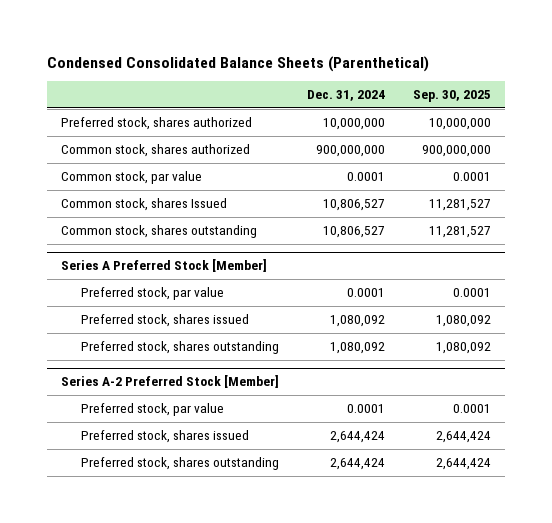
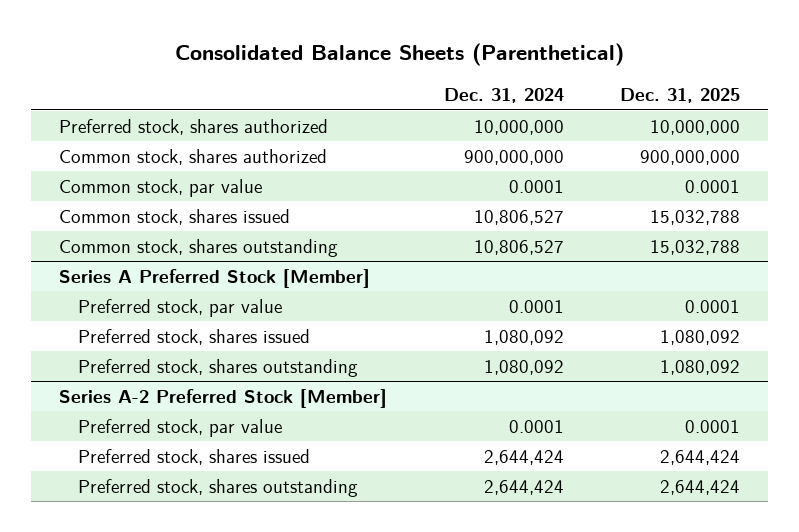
- Condensed Consolidated Balance Sheets (Parenthetical)
+ Consolidated Balance Sheets (Parenthetical)
- | Dec. 31, 2024 | Sep. 30, 2025
+ | Dec. 31, 2024 | Dec. 31, 2025
- Common stock, shares Issued | 10,806,527 | 11,281,527
+ Common stock, shares issued | 10,806,527 | 15,032,788

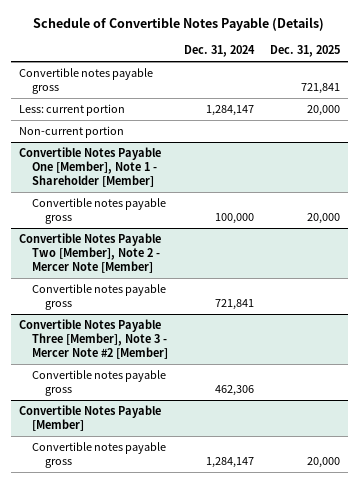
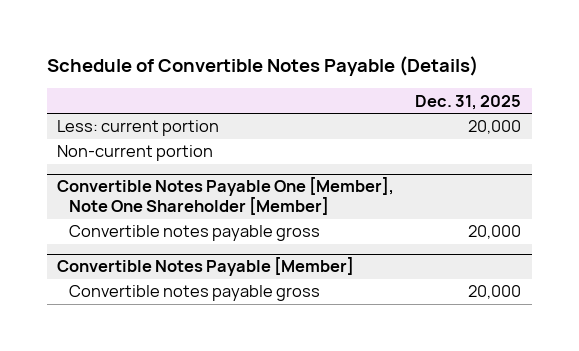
- | Dec. 31, 2024 | Dec. 31, 2025
+ | Dec. 31, 2025
- Convertible notes payable gross | | 721,841
- Convertible Notes Payable One [Member], Note 1 - Shareholder [Member]
+ Convertible Notes Payable One [Member], Note One Shareholder [Member]
- Convertible Notes Payable Two [Member], Note 2 - Mercer Note [Member]
- Convertible notes payable gross | 721,841 |
- Convertible Notes Payable Three [Member], Note 3 - Mercer Note #2 [Member]
- Convertible notes payable gross | 462,306 |

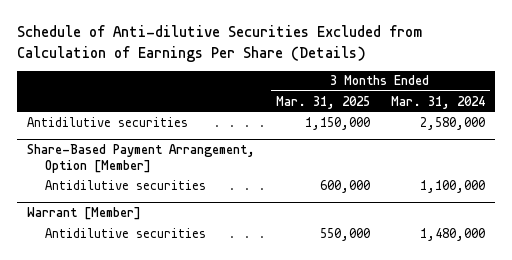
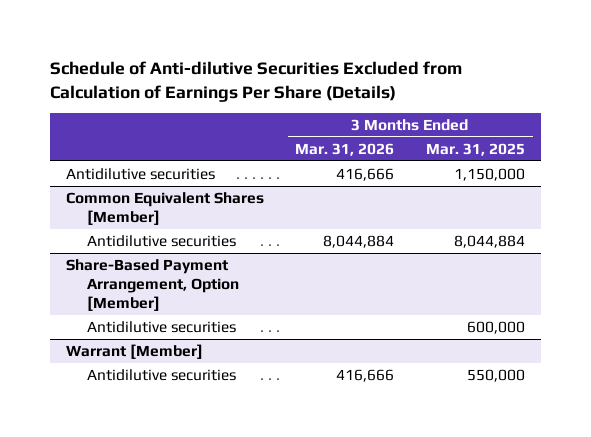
- | 3 Months Ended Mar. 31, 2025 | 3 Months Ended Mar. 31, 2024
+ | 3 Months Ended Mar. 31, 2026 | 3 Months Ended Mar. 31, 2025
+ Common Equivalent Shares [Member]
+ Antidilutive securities | 8,044,884 | 8,044,884

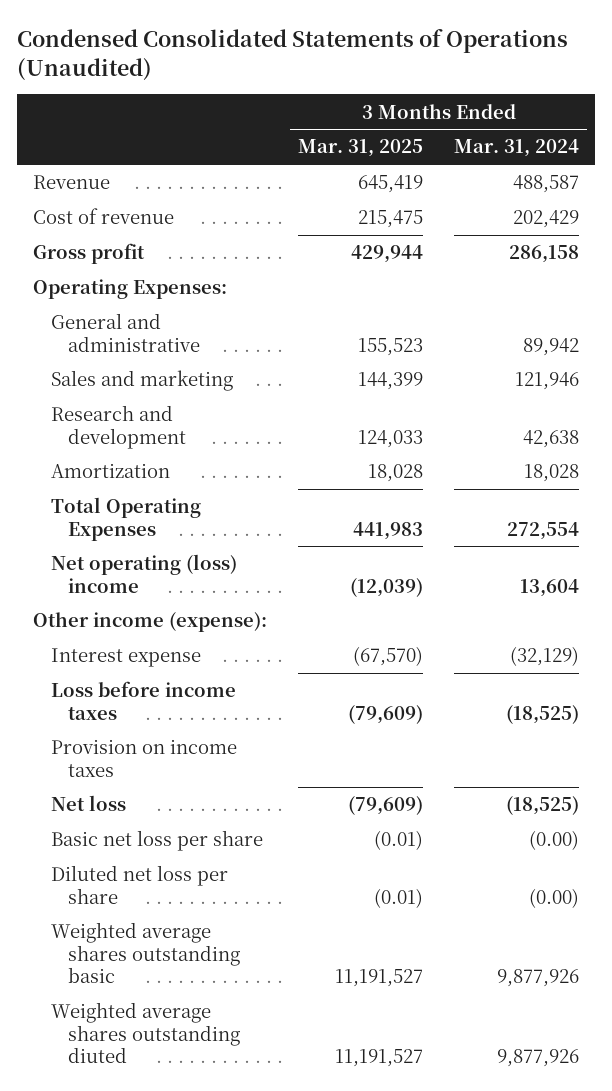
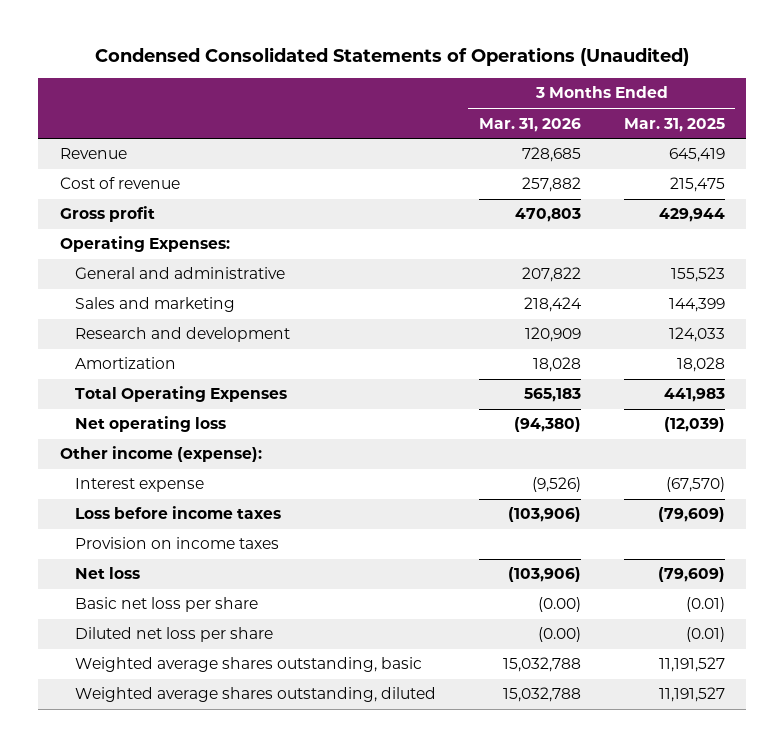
- | 3 Months Ended Mar. 31, 2025 | 3 Months Ended Mar. 31, 2024
+ | 3 Months Ended Mar. 31, 2026 | 3 Months Ended Mar. 31, 2025
- Net operating (loss) income | (12,039) | 13,604
+ Net operating loss | (94,380) | (12,039)
- Weighted average shares outstanding basic | 11,191,527 | 9,877,926
- Weighted average shares outstanding diuted | 11,191,527 | 9,877,926
+ Weighted average shares outstanding, basic | 15,032,788 | 11,191,527
+ Weighted average shares outstanding, diluted | 15,032,788 | 11,191,527

